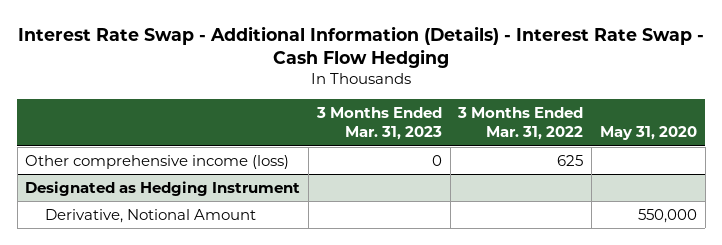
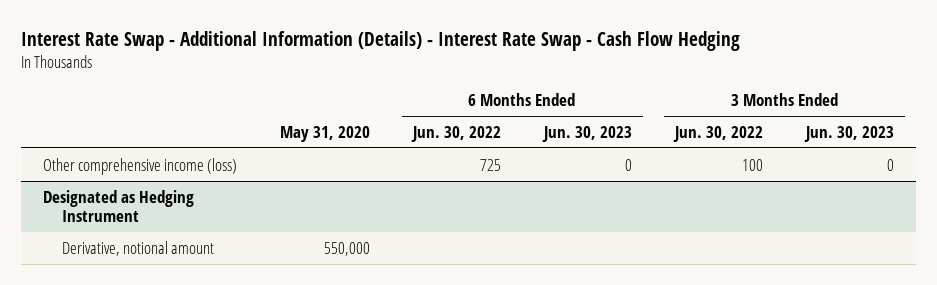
- | 3 Months Ended Mar. 31, 2023 | 3 Months Ended Mar. 31, 2022 | May 31, 2020
+ | May 31, 2020 | 6 Months Ended Jun. 30, 2022 | 6 Months Ended Jun. 30, 2023 | 3 Months Ended Jun. 30, 2022 | 3 Months Ended Jun. 30, 2023
@ Designated as Hedging Instrument
- Derivative, Notional Amount | | | 550,000
+ Derivative, notional amount | 550,000 | | | |

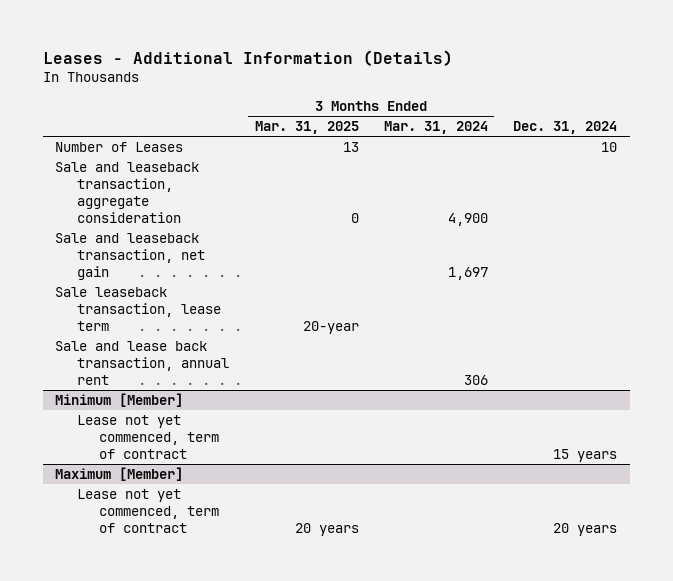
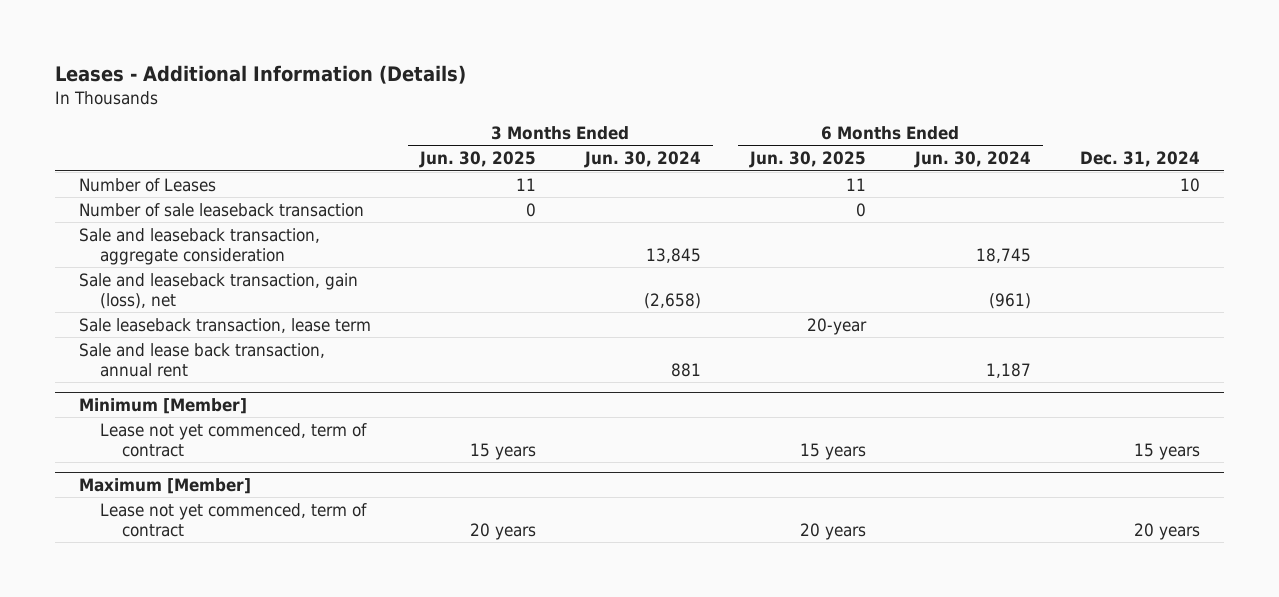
- | 3 Months Ended Mar. 31, 2025 | 3 Months Ended Mar. 31, 2024 | Dec. 31, 2024
+ | 3 Months Ended Jun. 30, 2025 | 3 Months Ended Jun. 30, 2024 | 6 Months Ended Jun. 30, 2025 | 6 Months Ended Jun. 30, 2024 | Dec. 31, 2024
+ Number of sale leaseback transaction | 0 | | 0 | |
- Sale and leaseback transaction, net gain | | 1,697 |
+ Sale and leaseback transaction, gain (loss), net | | (2,658) | | (961) |

